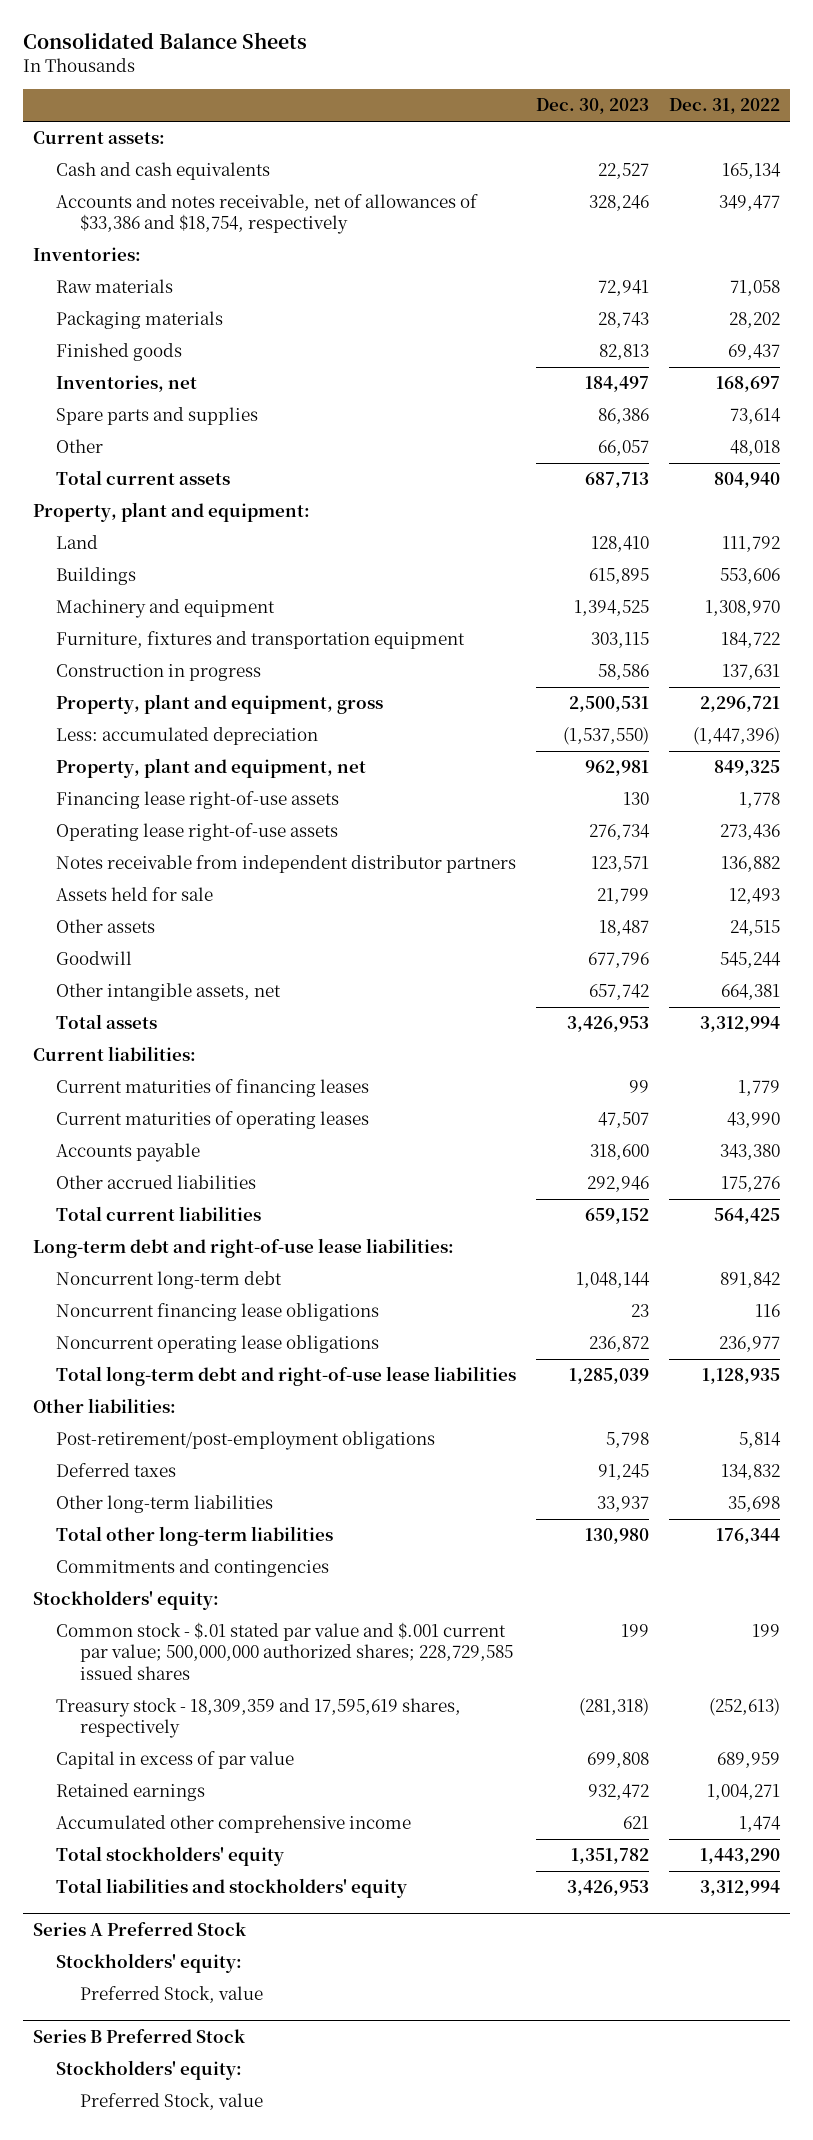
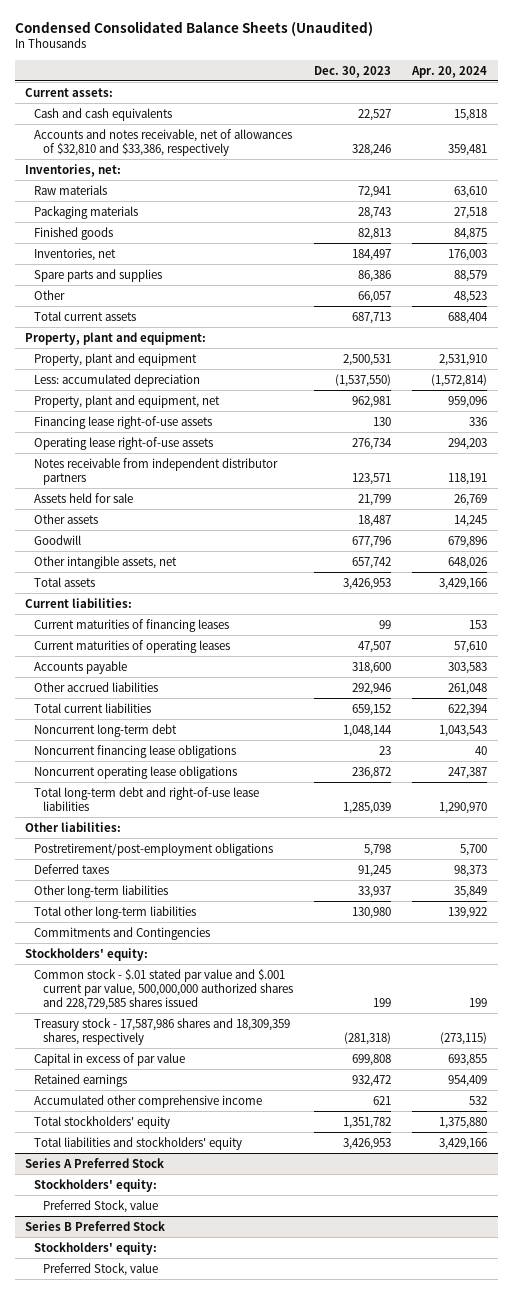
- Consolidated Balance Sheets
+ Condensed Consolidated Balance Sheets (Unaudited)
- | Dec. 30, 2023 | Dec. 31, 2022
+ | Dec. 30, 2023 | Apr. 20, 2024
- Accounts and notes receivable, net of allowances of $33,386 and $18,754, respectively | 328,246 | 349,477
- Inventories:
+ Accounts and notes receivable, net of allowances of $32,810 and $33,386, respectively | 328,246 | 359,481
+ Inventories, net:
- Land | 128,410 | 111,792
- Buildings | 615,895 | 553,606
- Machinery and equipment | 1,394,525 | 1,308,970
- Furniture, fixtures and transportation equipment | 303,115 | 184,722
- Construction in progress | 58,586 | 137,631
- Property, plant and equipment, gross | 2,500,531 | 2,296,721
+ Property, plant and equipment | 2,500,531 | 2,531,910
- Long-term debt and right-of-use lease liabilities:
- Post-retirement/post-employment obligations | 5,798 | 5,814
+ Postretirement/post-employment obligations | 5,798 | 5,700
- Commitments and contingencies
+ Commitments and Contingencies
- Common stock - $.01 stated par value and $.001 current par value; 500,000,000 authorized shares; 228,729,585 issued shares | 199 | 199
- Treasury stock - 18,309,359 and 17,595,619 shares, respectively | (281,318) | (252,613)
+ Common stock - $.01 stated par value and $.001 current par value, 500,000,000 authorized shares and 228,729,585 shares issued | 199 | 199
+ Treasury stock - 17,587,986 shares and 18,309,359 shares, respectively | (281,318) | (273,115)

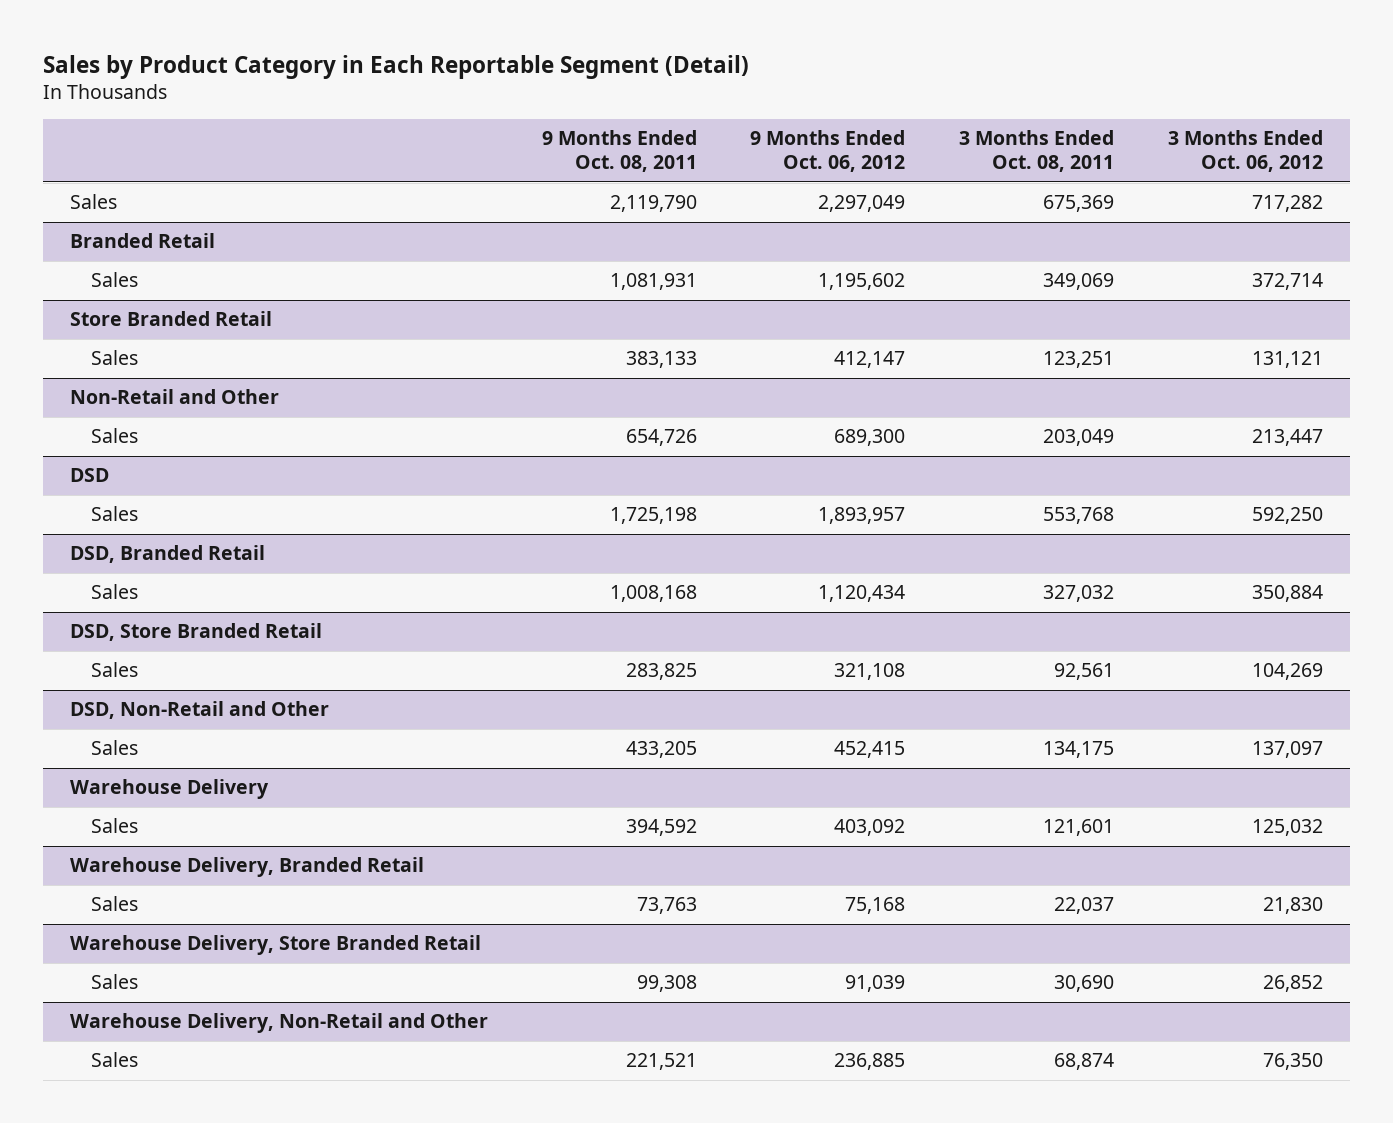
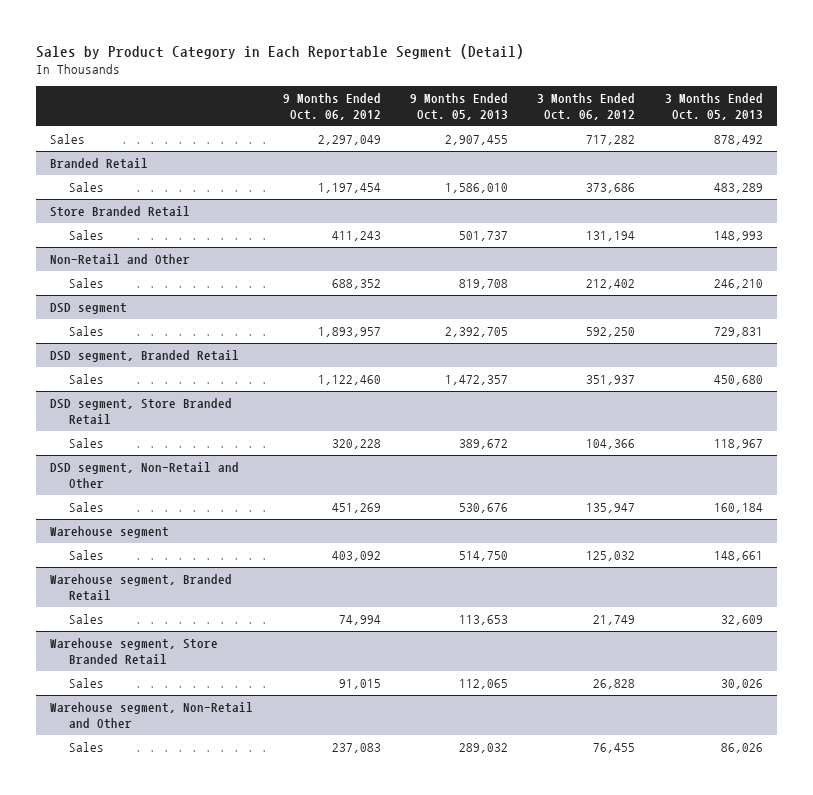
- | 9 Months Ended Oct. 08, 2011 | 9 Months Ended Oct. 06, 2012 | 3 Months Ended Oct. 08, 2011 | 3 Months Ended Oct. 06, 2012
+ | 9 Months Ended Oct. 06, 2012 | 9 Months Ended Oct. 05, 2013 | 3 Months Ended Oct. 06, 2012 | 3 Months Ended Oct. 05, 2013
@ Branded Retail
- Sales | 1,081,931 | 1,195,602 | 349,069 | 372,714
+ Sales | 1,197,454 | 1,586,010 | 373,686 | 483,289
@ Store Branded Retail
- Sales | 383,133 | 412,147 | 123,251 | 131,121
+ Sales | 411,243 | 501,737 | 131,194 | 148,993
@ Non-Retail and Other
- Sales | 654,726 | 689,300 | 203,049 | 213,447
- DSD
@ Non-Retail and Other
+ Sales | 688,352 | 819,708 | 212,402 | 246,210
+ DSD segment
- DSD, Branded Retail
- Sales | 1,008,168 | 1,120,434 | 327,032 | 350,884
- DSD, Store Branded Retail
- Sales | 283,825 | 321,108 | 92,561 | 104,269
- DSD, Non-Retail and Other
- Sales | 433,205 | 452,415 | 134,175 | 137,097
- Warehouse Delivery
+ DSD segment, Branded Retail
+ Sales | 1,122,460 | 1,472,357 | 351,937 | 450,680
+ DSD segment, Store Branded Retail
+ Sales | 320,228 | 389,672 | 104,366 | 118,967
+ DSD segment, Non-Retail and Other
+ Sales | 451,269 | 530,676 | 135,947 | 160,184
+ Warehouse segment
- Warehouse Delivery, Branded Retail
- Sales | 73,763 | 75,168 | 22,037 | 21,830
- Warehouse Delivery, Store Branded Retail
- Sales | 99,308 | 91,039 | 30,690 | 26,852
- Warehouse Delivery, Non-Retail and Other
- Sales | 221,521 | 236,885 | 68,874 | 76,350
+ Warehouse segment, Branded Retail
+ Sales | 74,994 | 113,653 | 21,749 | 32,609
+ Warehouse segment, Store Branded Retail
+ Sales | 91,015 | 112,065 | 26,828 | 30,026
+ Warehouse segment, Non-Retail and Other
+ Sales | 237,083 | 289,032 | 76,455 | 86,026

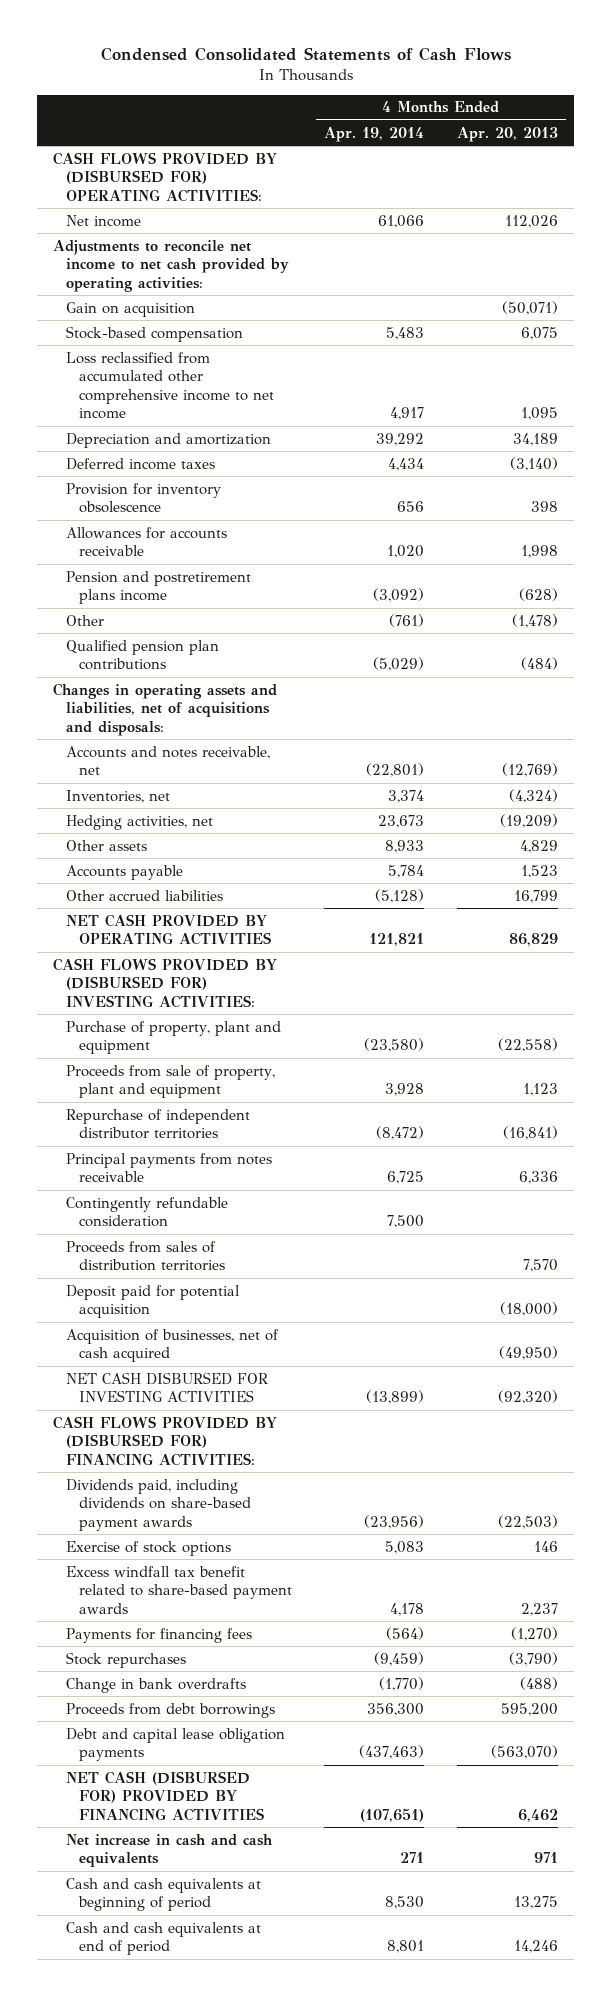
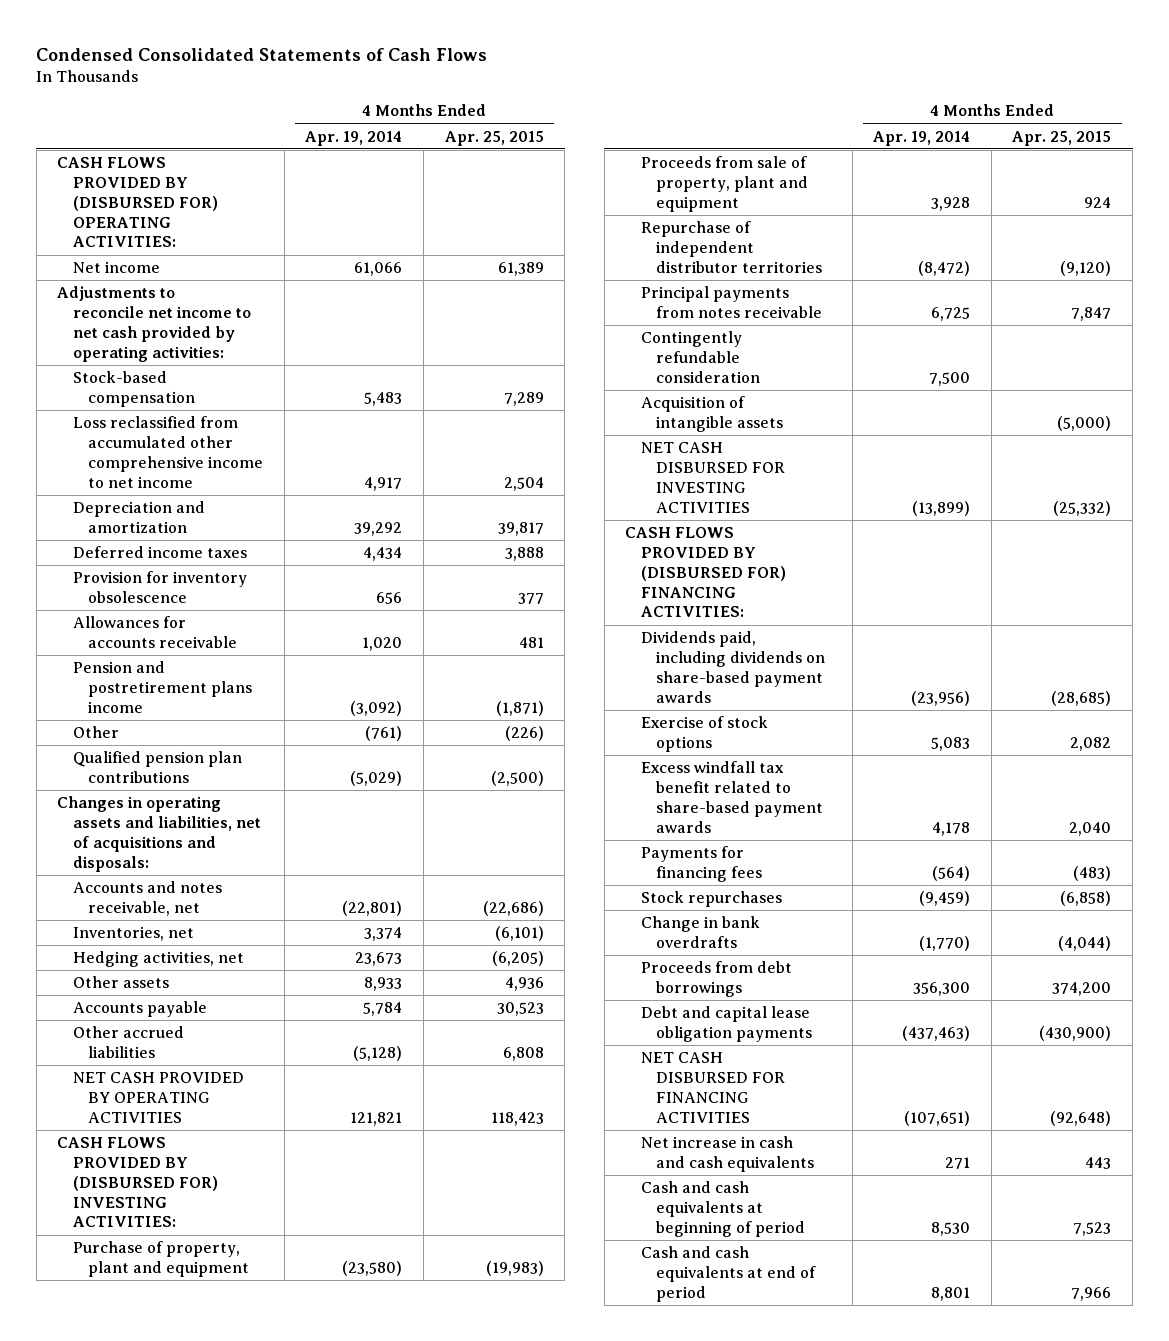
- | 4 Months Ended Apr. 19, 2014 | 4 Months Ended Apr. 20, 2013
+ | 4 Months Ended Apr. 19, 2014 | 4 Months Ended Apr. 25, 2015
- Gain on acquisition | | (50,071)
- Proceeds from sales of distribution territories | | 7,570
- Deposit paid for potential acquisition | | (18,000)
- Acquisition of businesses, net of cash acquired | | (49,950)
+ Acquisition of intangible assets | | (5,000)
- NET CASH (DISBURSED FOR) PROVIDED BY FINANCING ACTIVITIES | (107,651) | 6,462
+ NET CASH DISBURSED FOR FINANCING ACTIVITIES | (107,651) | (92,648)

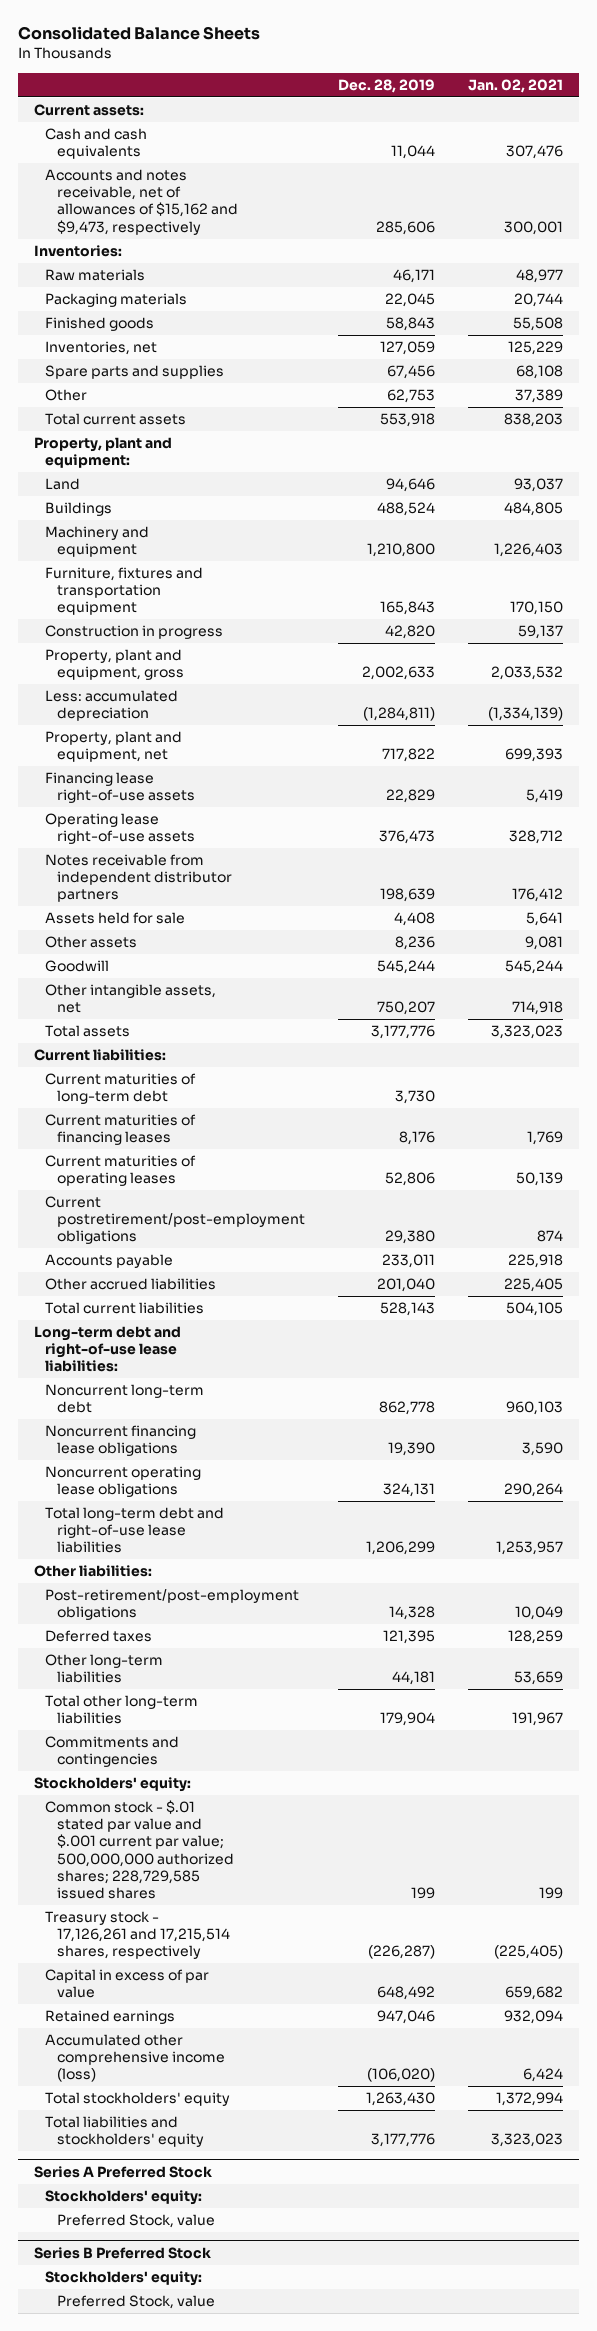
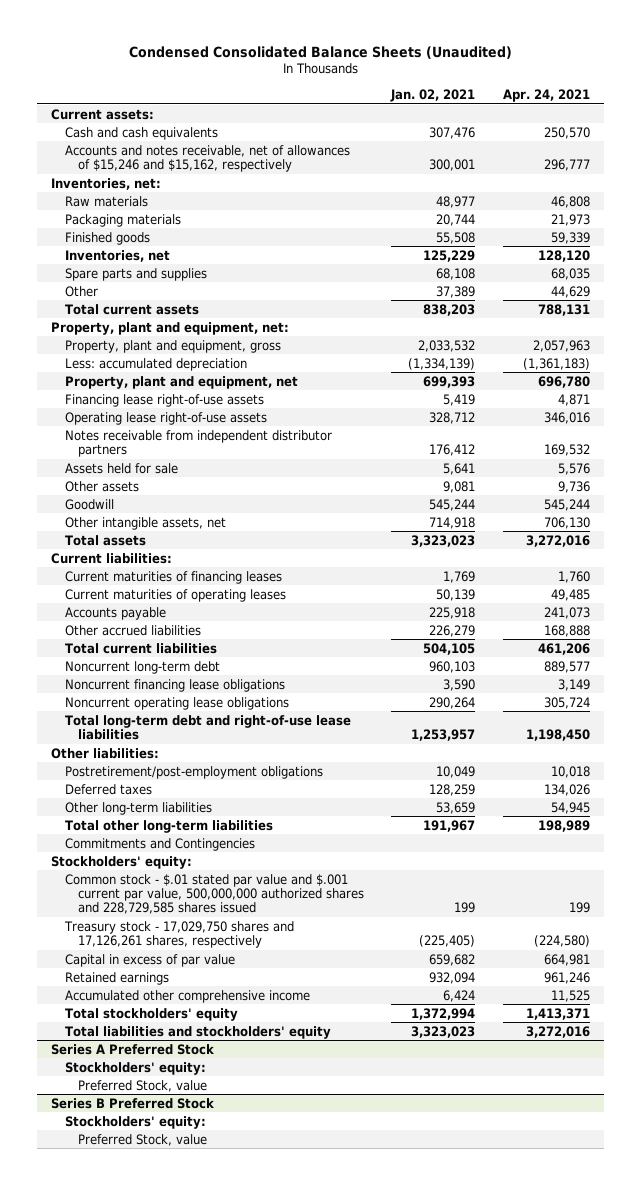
- Consolidated Balance Sheets
+ Condensed Consolidated Balance Sheets (Unaudited)
- | Dec. 28, 2019 | Jan. 02, 2021
+ | Jan. 02, 2021 | Apr. 24, 2021
- Accounts and notes receivable, net of allowances of $15,162 and $9,473, respectively | 285,606 | 300,001
- Inventories:
+ Accounts and notes receivable, net of allowances of $15,246 and $15,162, respectively | 300,001 | 296,777
+ Inventories, net:
- Property, plant and equipment:
- Land | 94,646 | 93,037
- Buildings | 488,524 | 484,805
- Machinery and equipment | 1,210,800 | 1,226,403
- Furniture, fixtures and transportation equipment | 165,843 | 170,150
- Construction in progress | 42,820 | 59,137
+ Property, plant and equipment, net:
- Current maturities of long-term debt | 3,730 |
- Current postretirement/post-employment obligations | 29,380 | 874
- Other accrued liabilities | 201,040 | 225,405
+ Other accrued liabilities | 226,279 | 168,888
- Long-term debt and right-of-use lease liabilities:
- Post-retirement/post-employment obligations | 14,328 | 10,049
+ Postretirement/post-employment obligations | 10,049 | 10,018
- Commitments and contingencies
+ Commitments and Contingencies
- Common stock - $.01 stated par value and $.001 current par value; 500,000,000 authorized shares; 228,729,585 issued shares | 199 | 199
- Treasury stock - 17,126,261 and 17,215,514 shares, respectively | (226,287) | (225,405)
+ Common stock - $.01 stated par value and $.001 current par value, 500,000,000 authorized shares and 228,729,585 shares issued | 199 | 199
+ Treasury stock - 17,029,750 shares and 17,126,261 shares, respectively | (225,405) | (224,580)
- Accumulated other comprehensive income (loss) | (106,020) | 6,424
+ Accumulated other comprehensive income | 6,424 | 11,525

